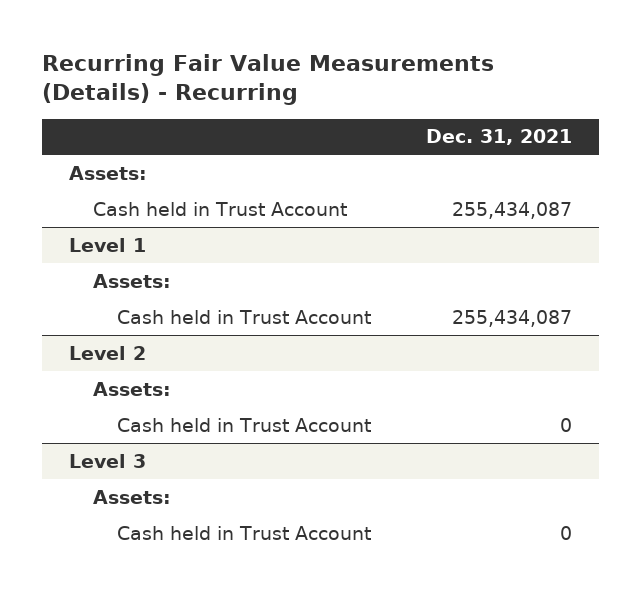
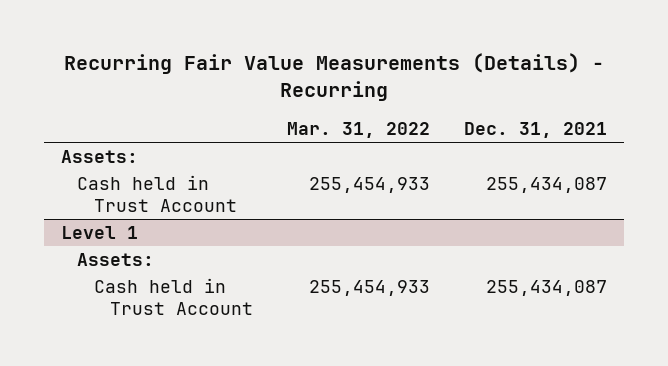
- | Dec. 31, 2021
+ | Mar. 31, 2022 | Dec. 31, 2021
- Level 2
- Assets:
- Cash held in Trust Account | 0
- Level 3
- Assets:
- Cash held in Trust Account | 0

